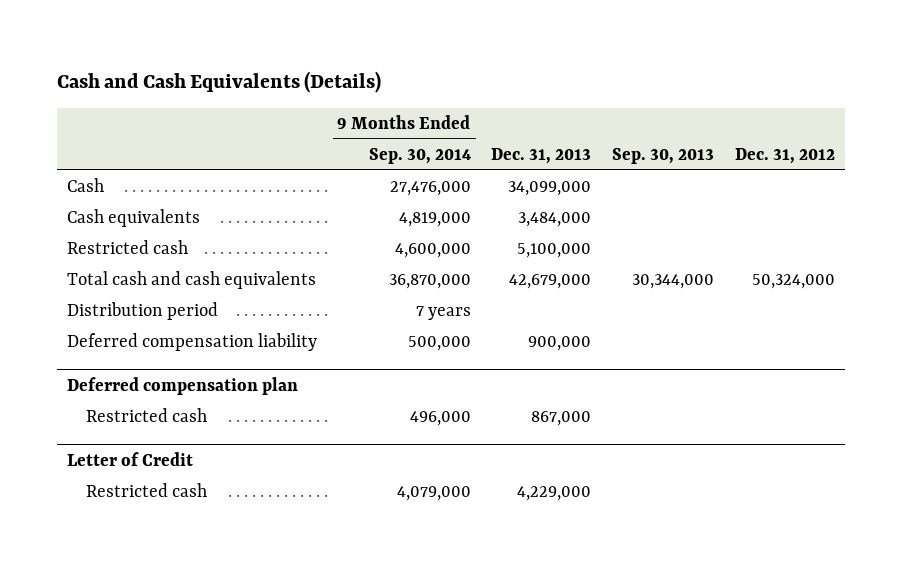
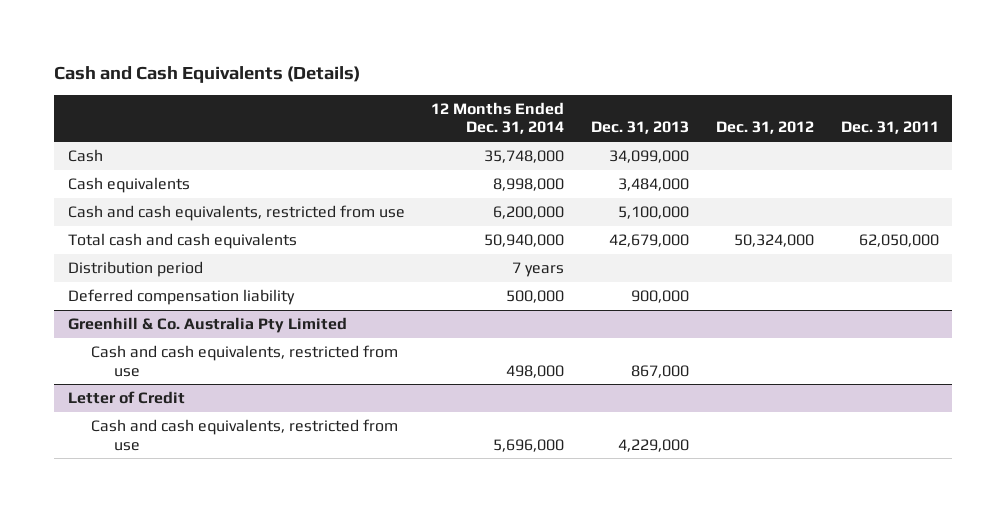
- | 9 Months Ended Sep. 30, 2014 | Dec. 31, 2013 | Sep. 30, 2013 | Dec. 31, 2012
+ | 12 Months Ended Dec. 31, 2014 | Dec. 31, 2013 | Dec. 31, 2012 | Dec. 31, 2011
- Restricted cash | 4,600,000 | 5,100,000 | |
+ Cash and cash equivalents, restricted from use | 6,200,000 | 5,100,000 | |
- Deferred compensation plan
- Restricted cash | 496,000 | 867,000 | |
+ Greenhill & Co. Australia Pty Limited
+ Cash and cash equivalents, restricted from use | 498,000 | 867,000 | |
@ Letter of Credit
- Restricted cash | 4,079,000 | 4,229,000 | |
+ Cash and cash equivalents, restricted from use | 5,696,000 | 4,229,000 | |

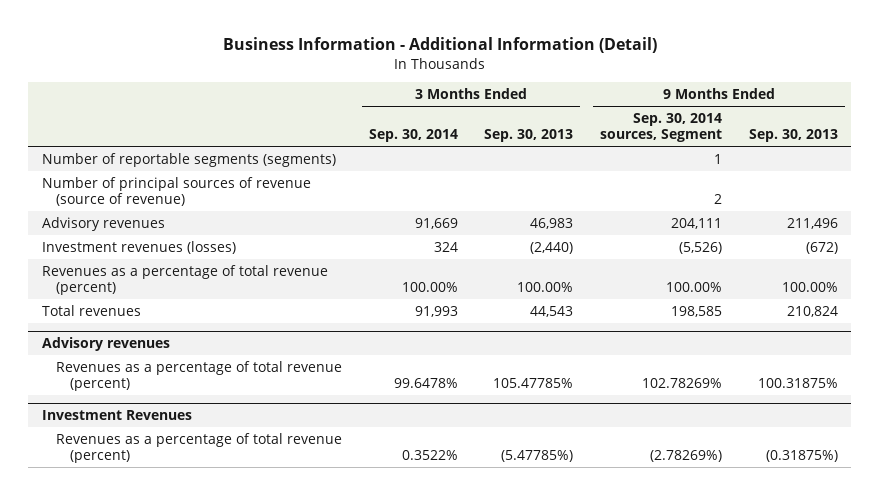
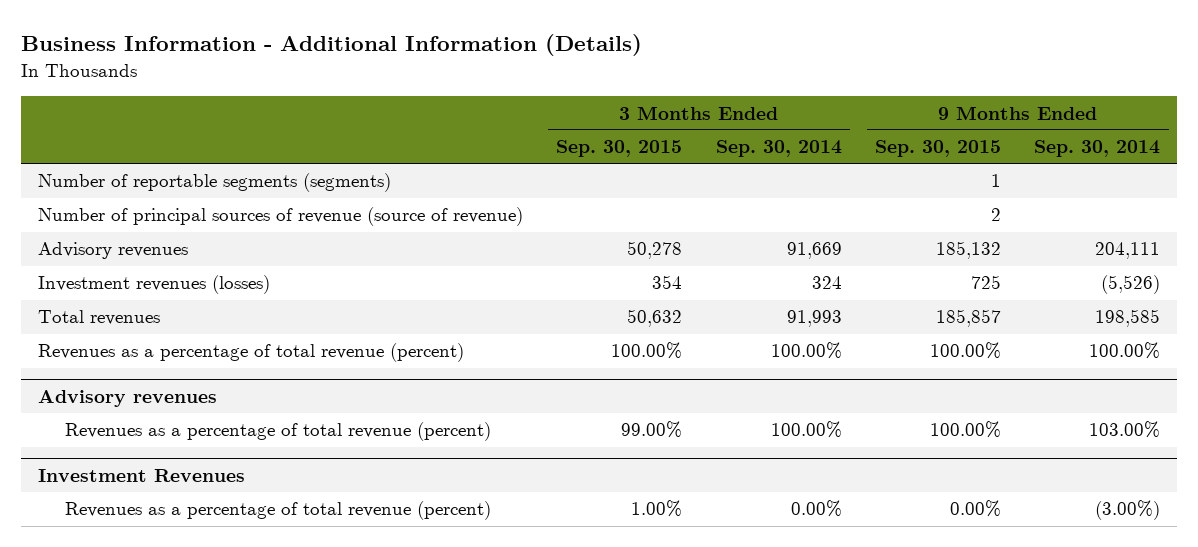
- Business Information - Additional Information (Detail)
+ Business Information - Additional Information (Details)
- | 3 Months Ended Sep. 30, 2014 | 3 Months Ended Sep. 30, 2013 | 9 Months Ended Sep. 30, 2014 sources, Segment | 9 Months Ended Sep. 30, 2013
+ | 3 Months Ended Sep. 30, 2015 | 3 Months Ended Sep. 30, 2014 | 9 Months Ended Sep. 30, 2015 | 9 Months Ended Sep. 30, 2014
moved down: Revenues as a percentage of total revenue (percent) | 100.00% | 100.00% | 100.00% | 100.00%
@ Advisory revenues
- Revenues as a percentage of total revenue (percent) | 99.6478% | 105.47785% | 102.78269% | 100.31875%
+ Revenues as a percentage of total revenue (percent) | 99.00% | 100.00% | 100.00% | 103.00%
@ Investment Revenues
- Revenues as a percentage of total revenue (percent) | 0.3522% | (5.47785%) | (2.78269%) | (0.31875%)
+ Revenues as a percentage of total revenue (percent) | 1.00% | 0.00% | 0.00% | (3.00%)

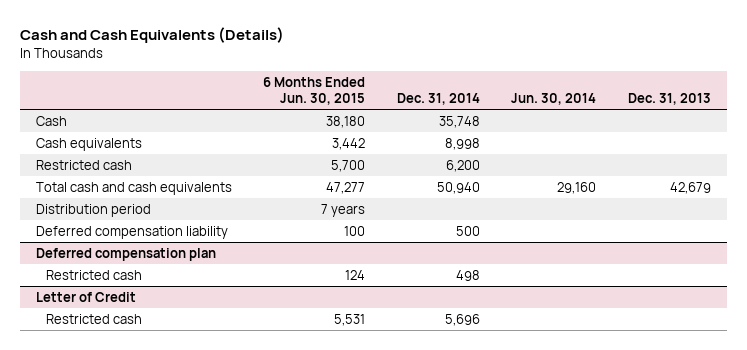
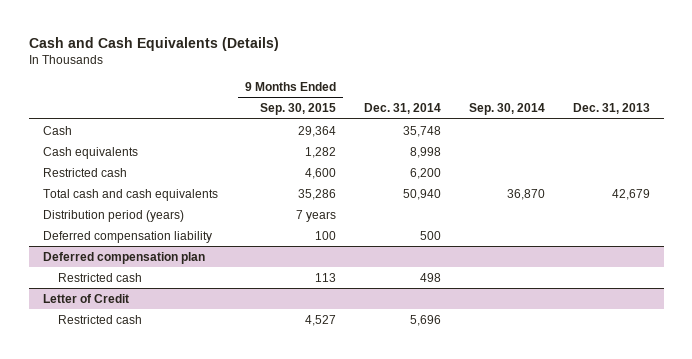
- | 6 Months Ended Jun. 30, 2015 | Dec. 31, 2014 | Jun. 30, 2014 | Dec. 31, 2013
+ | 9 Months Ended Sep. 30, 2015 | Dec. 31, 2014 | Sep. 30, 2014 | Dec. 31, 2013
- Distribution period | 7 years | | |
+ Distribution period (years) | 7 years | | |

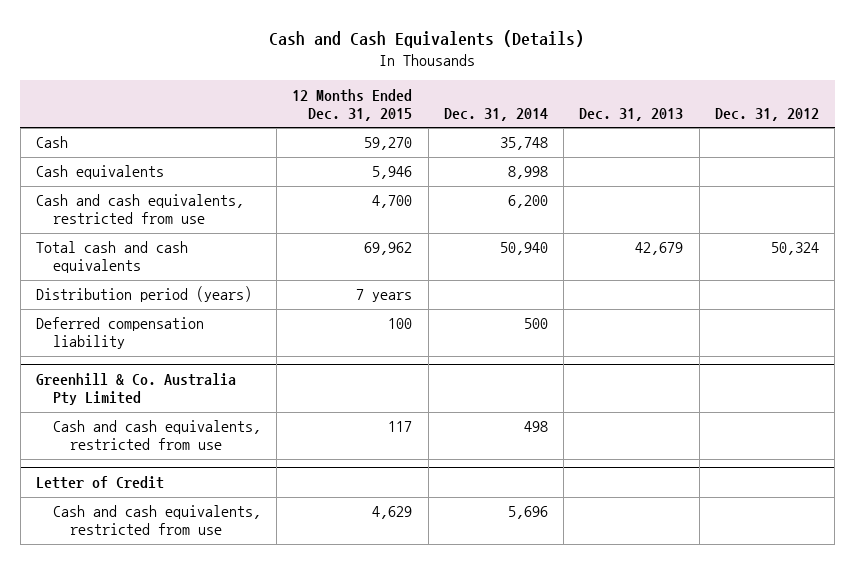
- | 9 Months Ended Sep. 30, 2015 | Dec. 31, 2014 | Sep. 30, 2014 | Dec. 31, 2013
+ | 12 Months Ended Dec. 31, 2015 | Dec. 31, 2014 | Dec. 31, 2013 | Dec. 31, 2012
- Restricted cash | 4,600 | 6,200 | |
+ Cash and cash equivalents, restricted from use | 4,700 | 6,200 | |
- Deferred compensation plan
- Restricted cash | 113 | 498 | |
+ Greenhill & Co. Australia Pty Limited
+ Cash and cash equivalents, restricted from use | 117 | 498 | |
@ Letter of Credit
- Restricted cash | 4,527 | 5,696 | |
+ Cash and cash equivalents, restricted from use | 4,629 | 5,696 | |

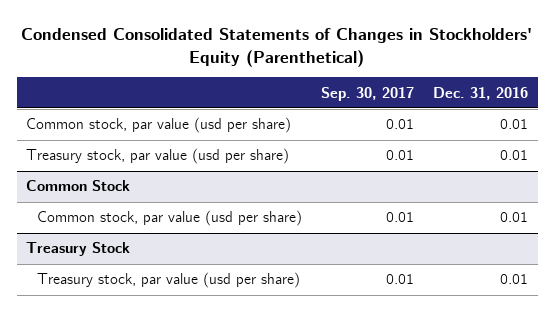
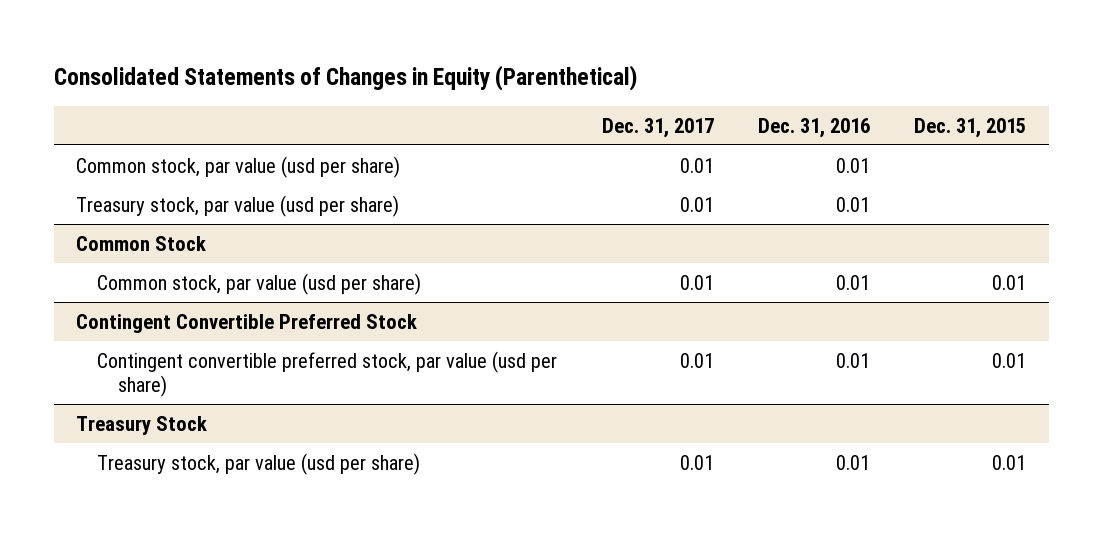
- Condensed Consolidated Statements of Changes in Stockholders' Equity (Parenthetical)
+ Consolidated Statements of Changes in Equity (Parenthetical)
- | Sep. 30, 2017 | Dec. 31, 2016
+ | Dec. 31, 2017 | Dec. 31, 2016 | Dec. 31, 2015
+ Contingent Convertible Preferred Stock
+ Contingent convertible preferred stock, par value (usd per share) | 0.01 | 0.01 | 0.01

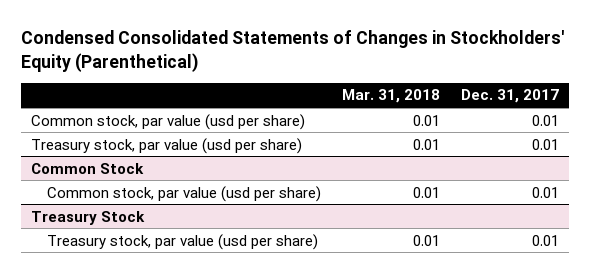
- Consolidated Statements of Changes in Equity (Parenthetical)
+ Condensed Consolidated Statements of Changes in Stockholders' Equity (Parenthetical)
- | Dec. 31, 2017 | Dec. 31, 2016 | Dec. 31, 2015
+ | Mar. 31, 2018 | Dec. 31, 2017
- Contingent Convertible Preferred Stock
- Contingent convertible preferred stock, par value (usd per share) | 0.01 | 0.01 | 0.01

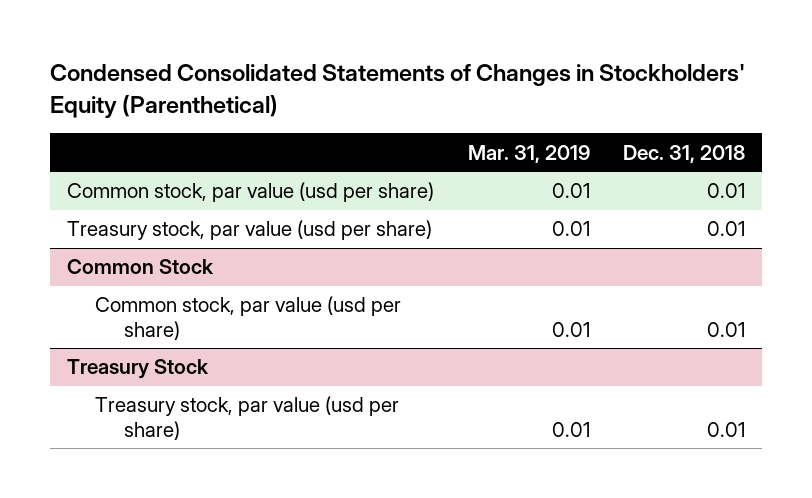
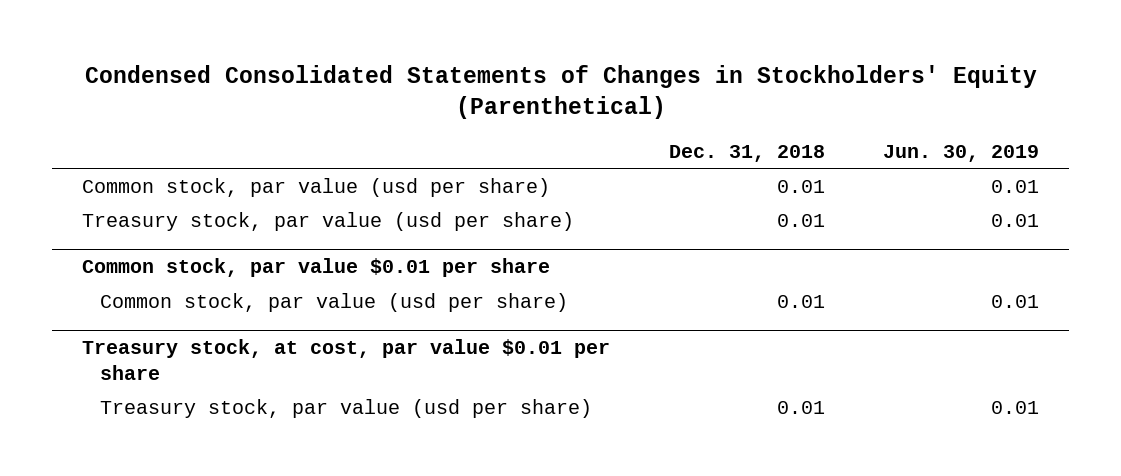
- | Mar. 31, 2019 | Dec. 31, 2018
+ | Dec. 31, 2018 | Jun. 30, 2019
- Common Stock
+ Common stock, par value $0.01 per share
- Treasury Stock
+ Treasury stock, at cost, par value $0.01 per share

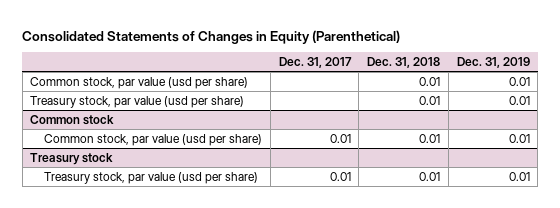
- Condensed Consolidated Statements of Changes in Stockholders' Equity (Parenthetical)
+ Consolidated Statements of Changes in Equity (Parenthetical)
- | Dec. 31, 2018 | Jun. 30, 2019
+ | Dec. 31, 2017 | Dec. 31, 2018 | Dec. 31, 2019
- Common stock, par value $0.01 per share
+ Common stock
- Treasury stock, at cost, par value $0.01 per share
+ Treasury stock

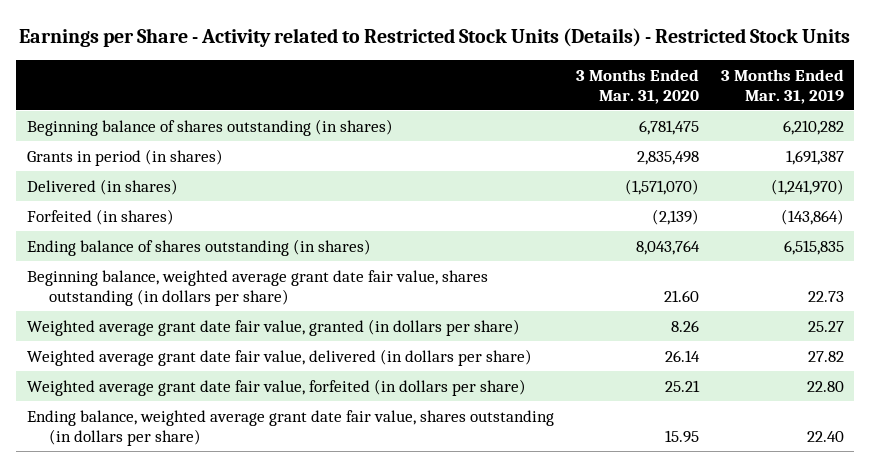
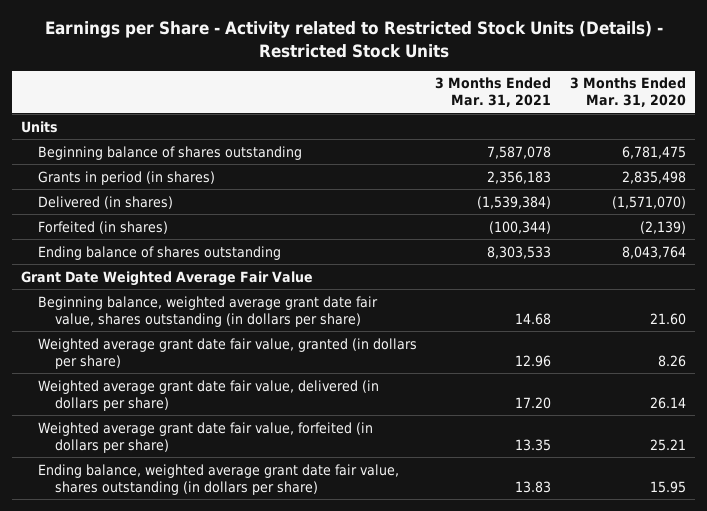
- | 3 Months Ended Mar. 31, 2020 | 3 Months Ended Mar. 31, 2019
+ | 3 Months Ended Mar. 31, 2021 | 3 Months Ended Mar. 31, 2020
- Beginning balance of shares outstanding (in shares) | 6,781,475 | 6,210,282
+ Units
+ Beginning balance of shares outstanding | 7,587,078 | 6,781,475
- Ending balance of shares outstanding (in shares) | 8,043,764 | 6,515,835
+ Ending balance of shares outstanding | 8,303,533 | 8,043,764
+ Grant Date Weighted Average Fair Value

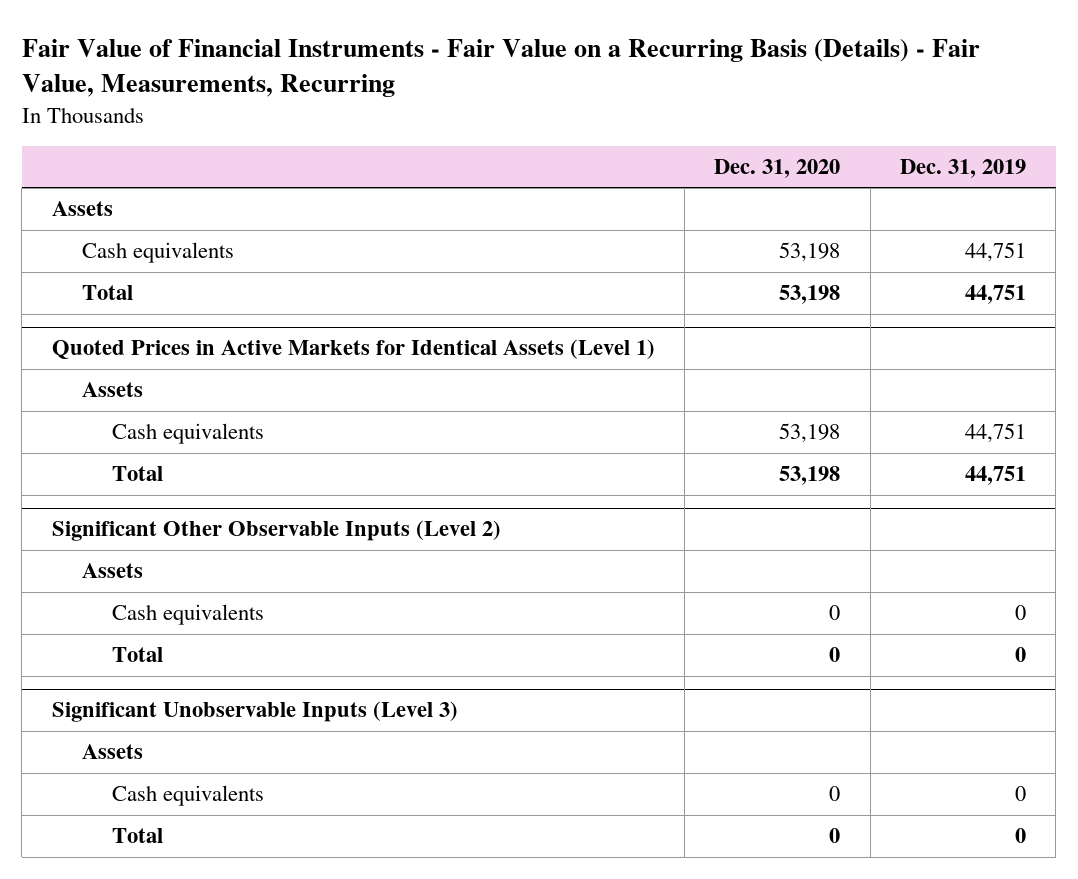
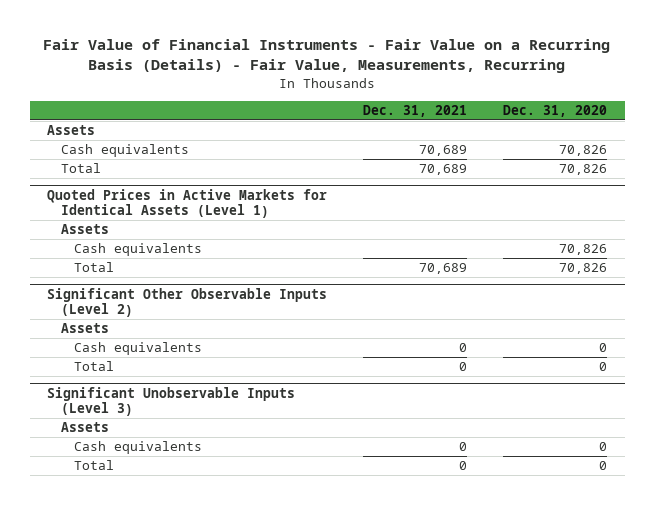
- | Dec. 31, 2020 | Dec. 31, 2019
+ | Dec. 31, 2021 | Dec. 31, 2020
- Cash equivalents | 53,198 | 44,751
- Total | 53,198 | 44,751
+ Cash equivalents | 70,689 | 70,826
+ Total | 70,689 | 70,826
@ Quoted Prices in Active Markets for Identical Assets (Level 1)
- Cash equivalents | 53,198 | 44,751
- Total | 53,198 | 44,751
+ Cash equivalents | | 70,826
+ Total | 70,689 | 70,826

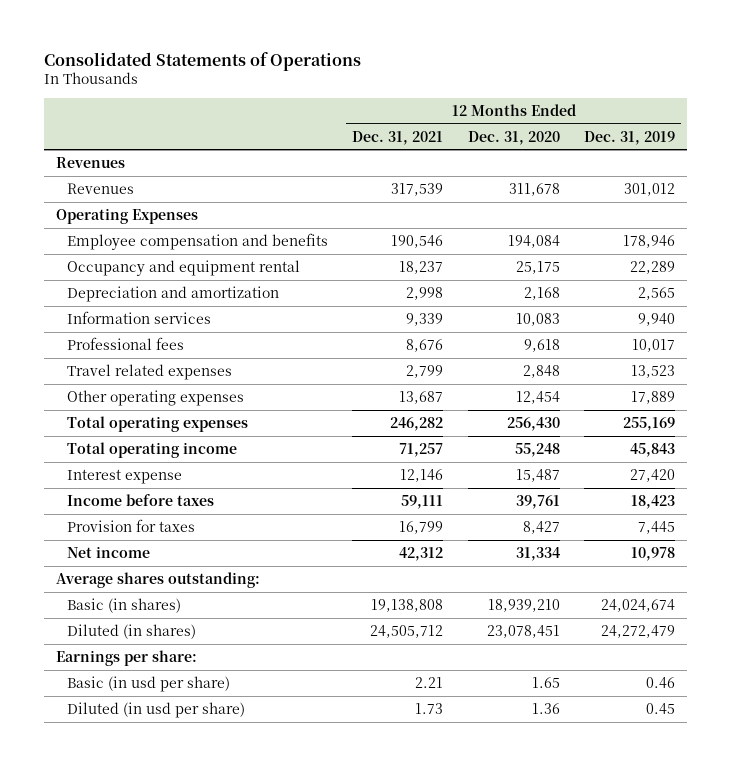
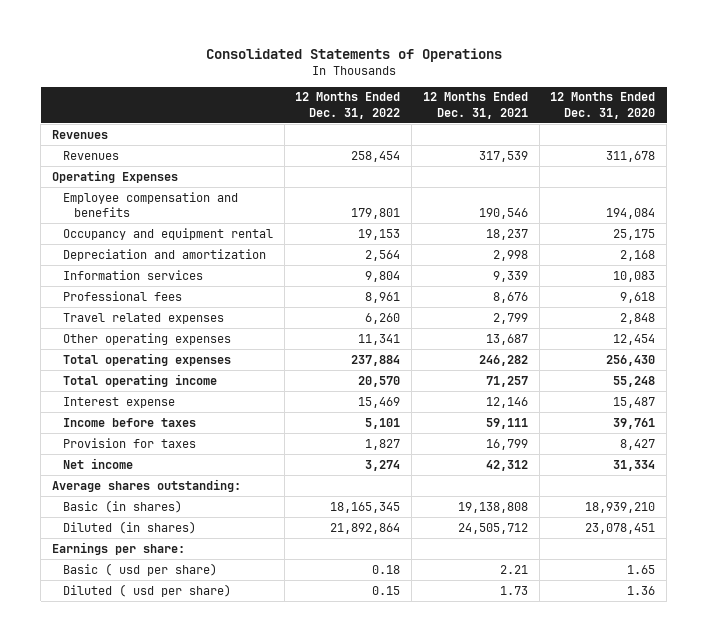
- | 12 Months Ended Dec. 31, 2021 | 12 Months Ended Dec. 31, 2020 | 12 Months Ended Dec. 31, 2019
+ | 12 Months Ended Dec. 31, 2022 | 12 Months Ended Dec. 31, 2021 | 12 Months Ended Dec. 31, 2020
- Basic (in usd per share) | 2.21 | 1.65 | 0.46
- Diluted (in usd per share) | 1.73 | 1.36 | 0.45
+ Basic ( usd per share) | 0.18 | 2.21 | 1.65
+ Diluted ( usd per share) | 0.15 | 1.73 | 1.36

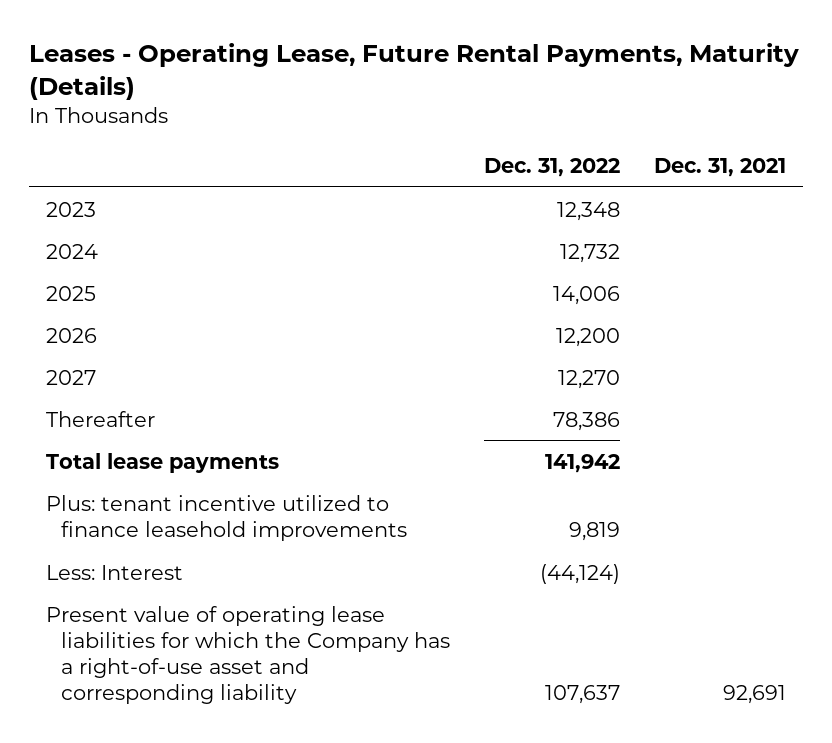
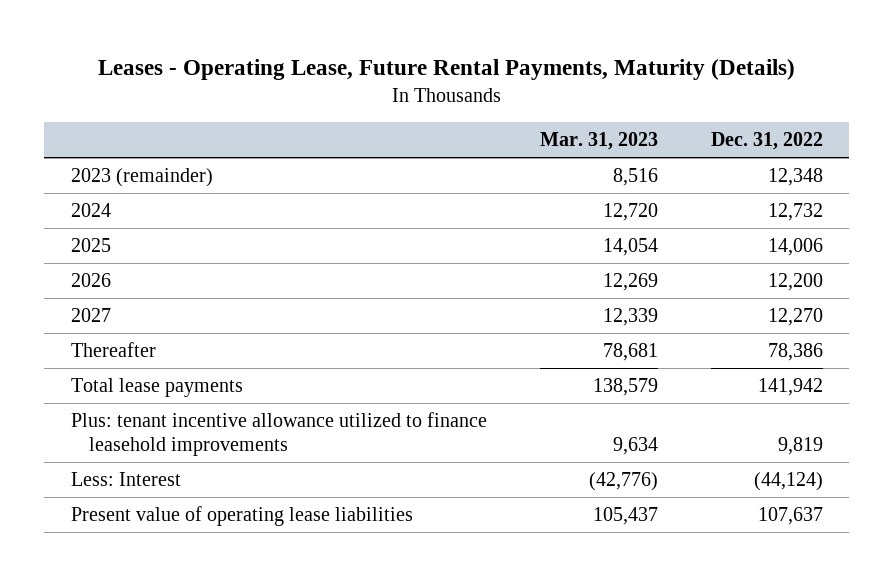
- | Dec. 31, 2022 | Dec. 31, 2021
+ | Mar. 31, 2023 | Dec. 31, 2022
- 2023 | 12,348 |
+ 2023 (remainder) | 8,516 | 12,348
- Plus: tenant incentive utilized to finance leasehold improvements | 9,819 |
+ Plus: tenant incentive allowance utilized to finance leasehold improvements | 9,634 | 9,819
- Present value of operating lease liabilities for which the Company has a right-of-use asset and corresponding liability | 107,637 | 92,691
+ Present value of operating lease liabilities | 105,437 | 107,637

